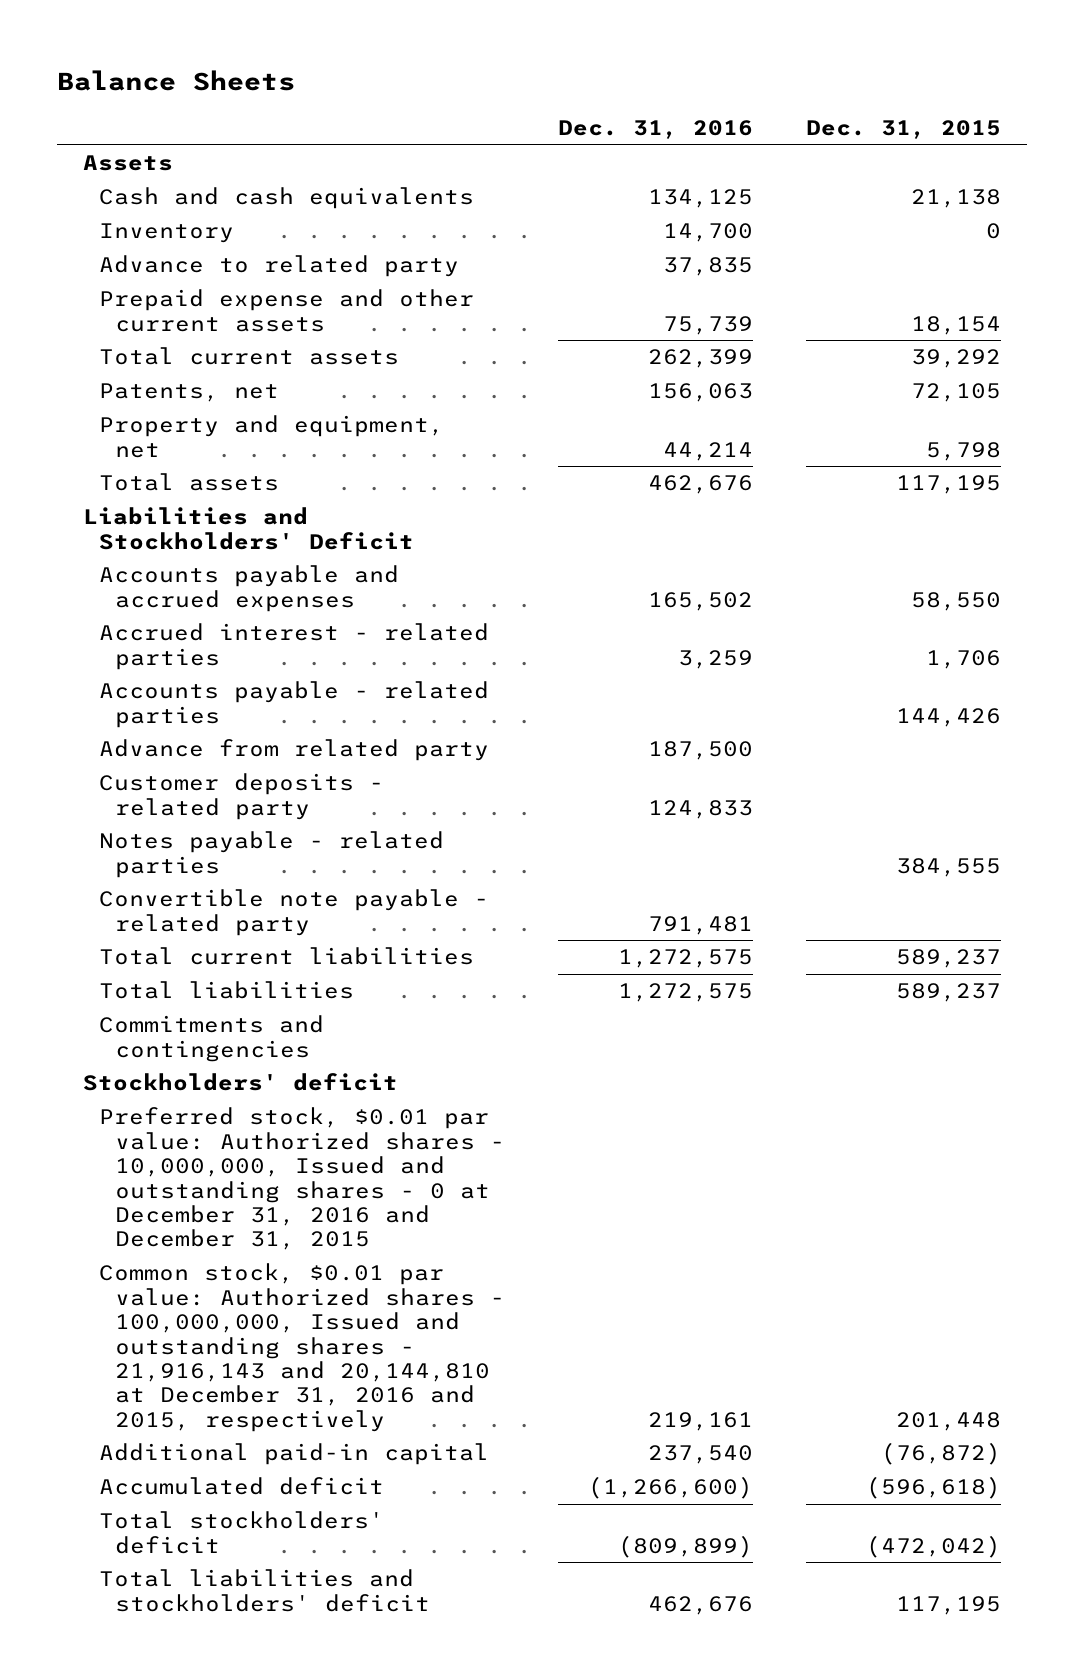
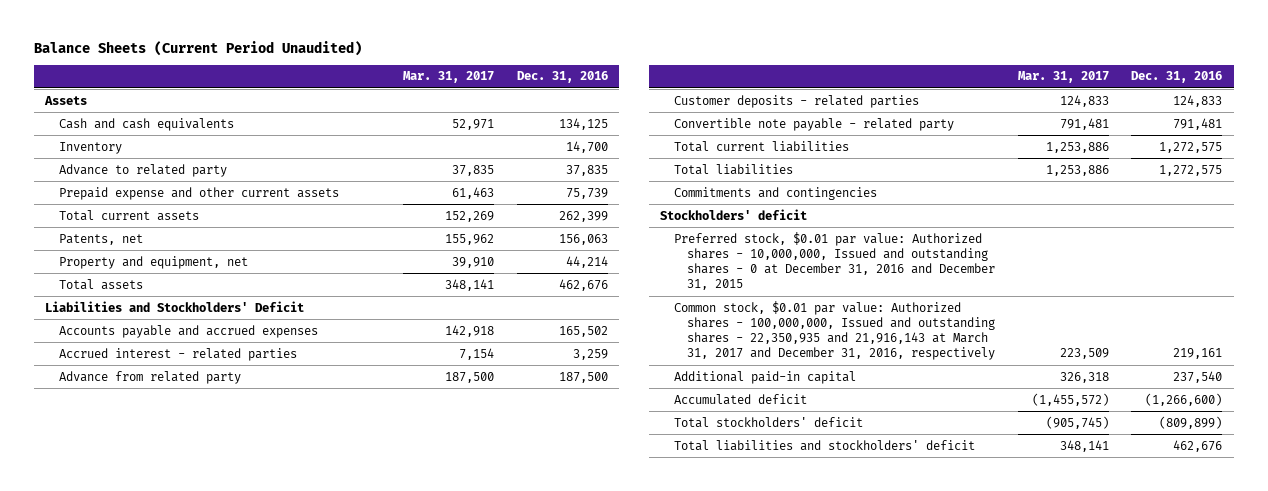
- Balance Sheets
+ Balance Sheets (Current Period Unaudited)
- | Dec. 31, 2016 | Dec. 31, 2015
+ | Mar. 31, 2017 | Dec. 31, 2016
- Accounts payable - related parties | | 144,426
- Customer deposits - related party | 124,833 |
- Notes payable - related parties | | 384,555
+ Customer deposits - related parties | 124,833 | 124,833
- Common stock, $0.01 par value: Authorized shares - 100,000,000, Issued and outstanding shares - 21,916,143 and 20,144,810 at December 31, 2016 and 2015, respectively | 219,161 | 201,448
+ Common stock, $0.01 par value: Authorized shares - 100,000,000, Issued and outstanding shares - 22,350,935 and 21,916,143 at March 31, 2017 and December 31, 2016, respectively | 223,509 | 219,161

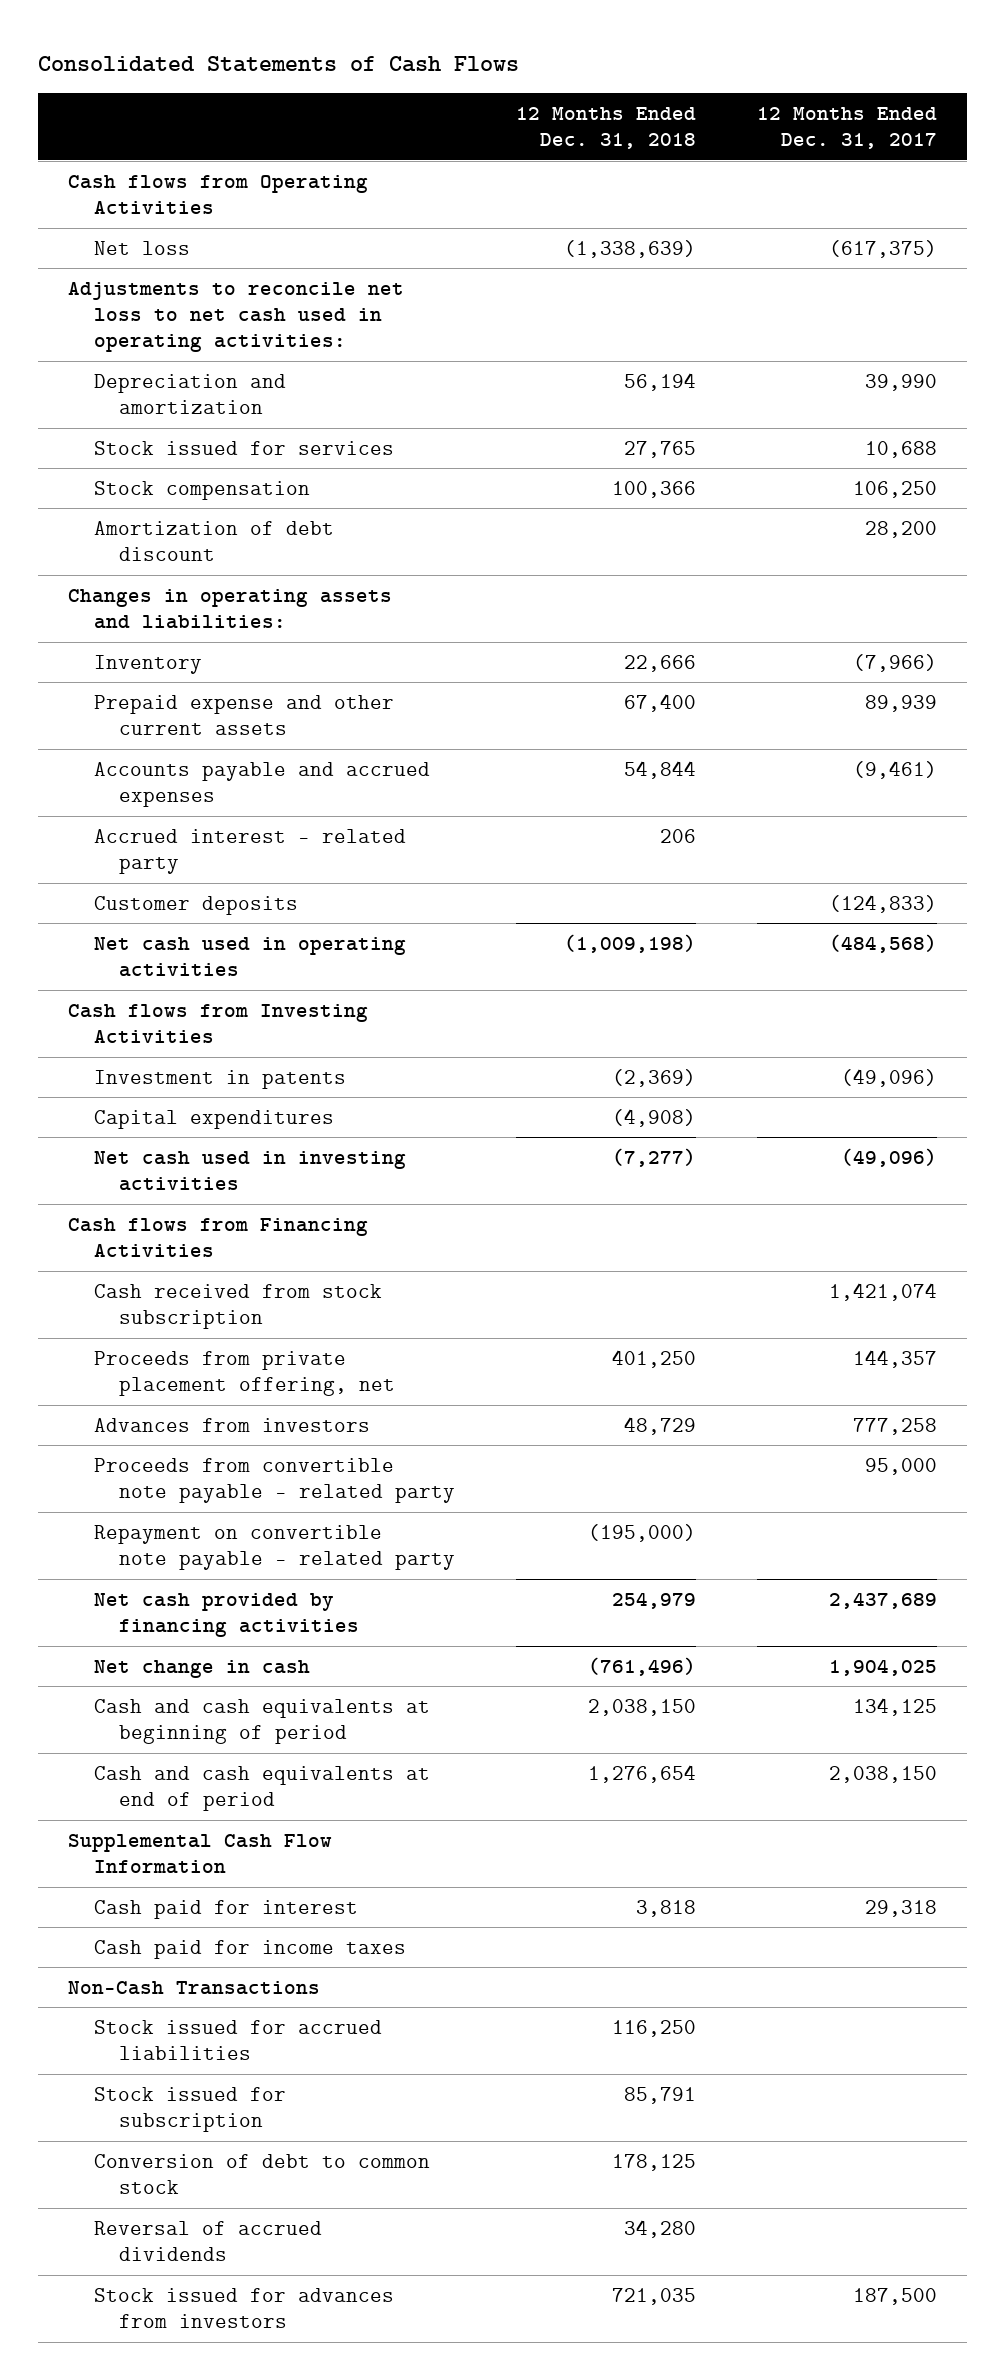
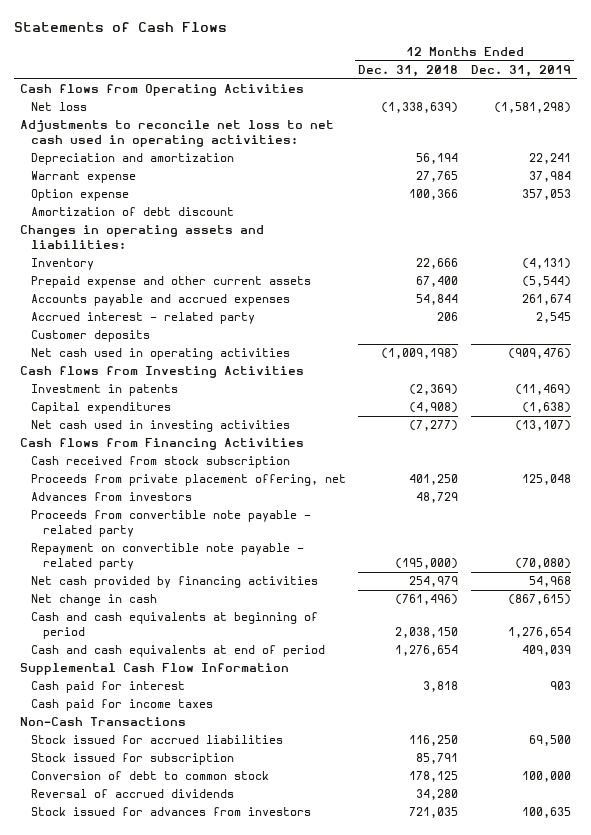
- Consolidated Statements of Cash Flows
+ Statements of Cash Flows
- | 12 Months Ended Dec. 31, 2018 | 12 Months Ended Dec. 31, 2017
+ | 12 Months Ended Dec. 31, 2018 | 12 Months Ended Dec. 31, 2019
- Stock issued for services | 27,765 | 10,688
- Stock compensation | 100,366 | 106,250
+ Warrant expense | 27,765 | 37,984
+ Option expense | 100,366 | 357,053

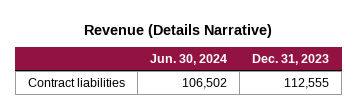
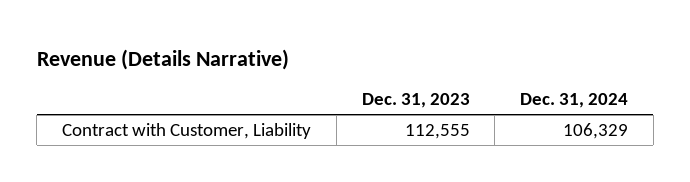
- | Jun. 30, 2024 | Dec. 31, 2023
+ | Dec. 31, 2023 | Dec. 31, 2024
- Contract liabilities | 106,502 | 112,555
+ Contract with Customer, Liability | 112,555 | 106,329

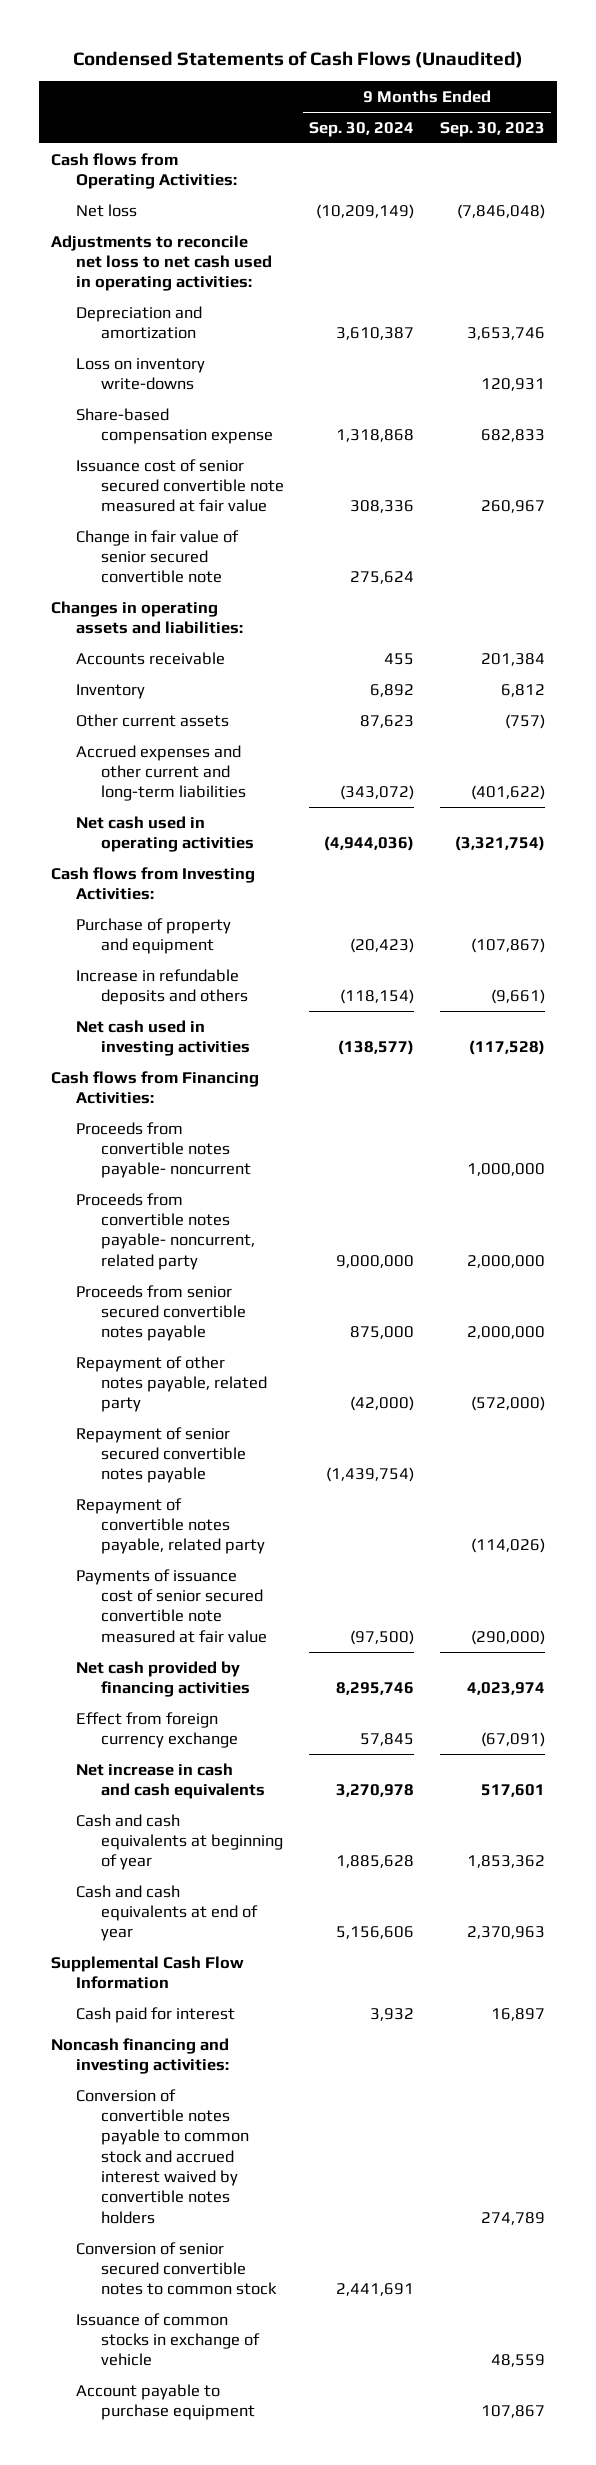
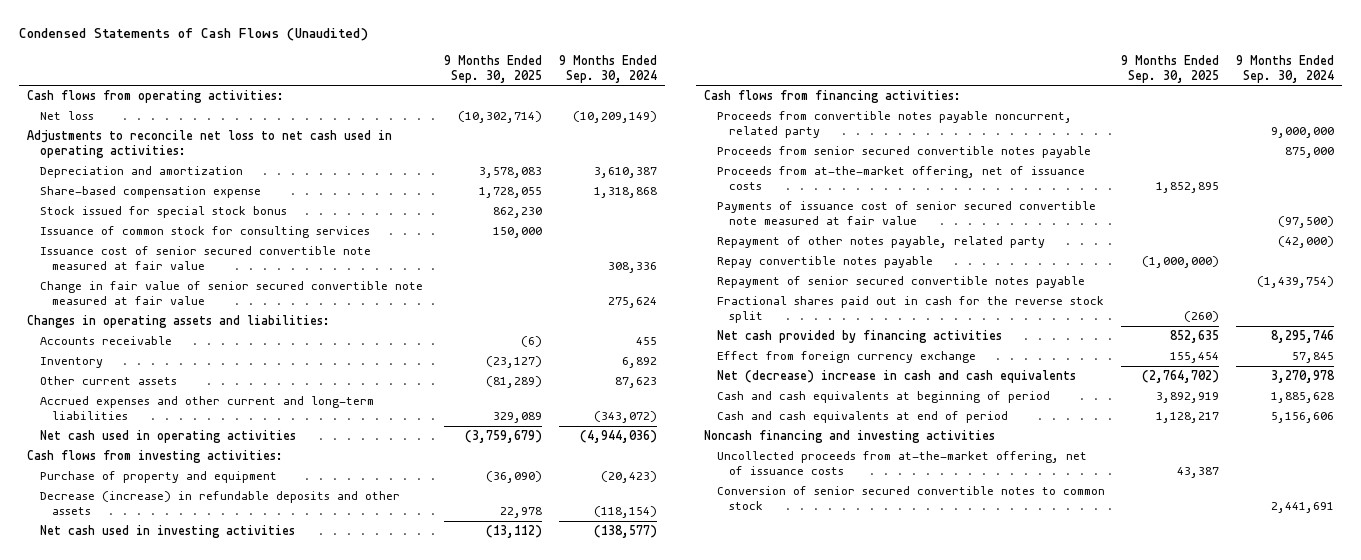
- | 9 Months Ended Sep. 30, 2024 | 9 Months Ended Sep. 30, 2023
+ | 9 Months Ended Sep. 30, 2025 | 9 Months Ended Sep. 30, 2024
- Cash flows from Operating Activities:
+ Cash flows from operating activities:
- Loss on inventory write-downs | | 120,931
+ Stock issued for special stock bonus | 862,230 |
+ Issuance of common stock for consulting services | 150,000 |
- Change in fair value of senior secured convertible note | 275,624 |
+ Change in fair value of senior secured convertible note measured at fair value | | 275,624
- Cash flows from Investing Activities:
+ Cash flows from investing activities:
- Increase in refundable deposits and others | (118,154) | (9,661)
+ Decrease (increase) in refundable deposits and other assets | 22,978 | (118,154)
- Cash flows from Financing Activities:
- Proceeds from convertible notes payable- noncurrent | | 1,000,000
- Proceeds from convertible notes payable- noncurrent, related party | 9,000,000 | 2,000,000
+ Cash flows from financing activities:
+ Proceeds from convertible notes payable noncurrent, related party | | 9,000,000
+ Proceeds from at-the-market offering, net of issuance costs | 1,852,895 |
moved up: Payments of issuance cost of senior secured convertible note measured at fair value | | (97,500)
+ Repay convertible notes payable | (1,000,000) |
- Repayment of convertible notes payable, related party | | (114,026)
+ Fractional shares paid out in cash for the reverse stock split | (260) |
- Net increase in cash and cash equivalents | 3,270,978 | 517,601
- Cash and cash equivalents at beginning of year | 1,885,628 | 1,853,362
- Cash and cash equivalents at end of year | 5,156,606 | 2,370,963
- Supplemental Cash Flow Information
- Cash paid for interest | 3,932 | 16,897
- Noncash financing and investing activities:
- Conversion of convertible notes payable to common stock and accrued interest waived by convertible notes holders | | 274,789
+ Net (decrease) increase in cash and cash equivalents | (2,764,702) | 3,270,978
+ Cash and cash equivalents at beginning of period | 3,892,919 | 1,885,628
+ Cash and cash equivalents at end of period | 1,128,217 | 5,156,606
+ Noncash financing and investing activities
+ Uncollected proceeds from at-the-market offering, net of issuance costs | 43,387 |
- Issuance of common stocks in exchange of vehicle | | 48,559
- Account payable to purchase equipment | | 107,867

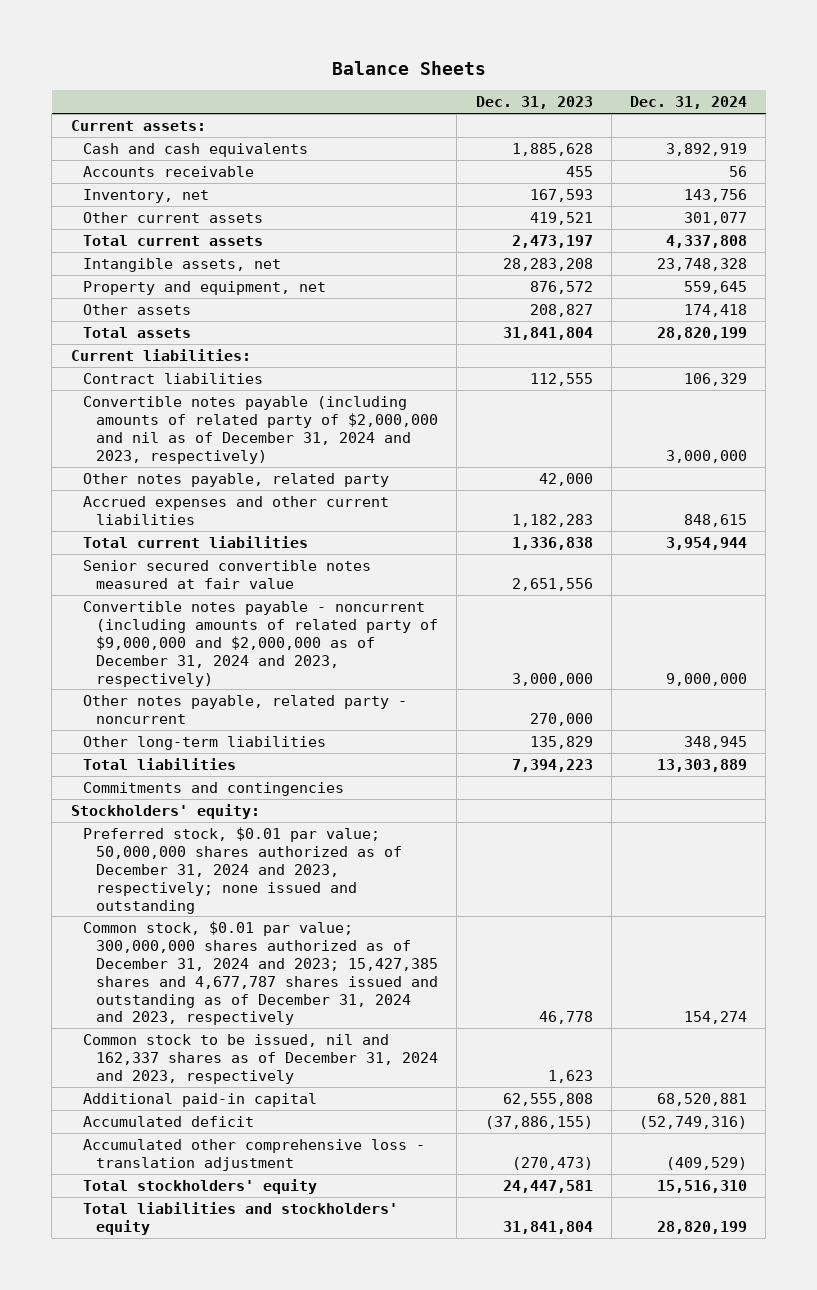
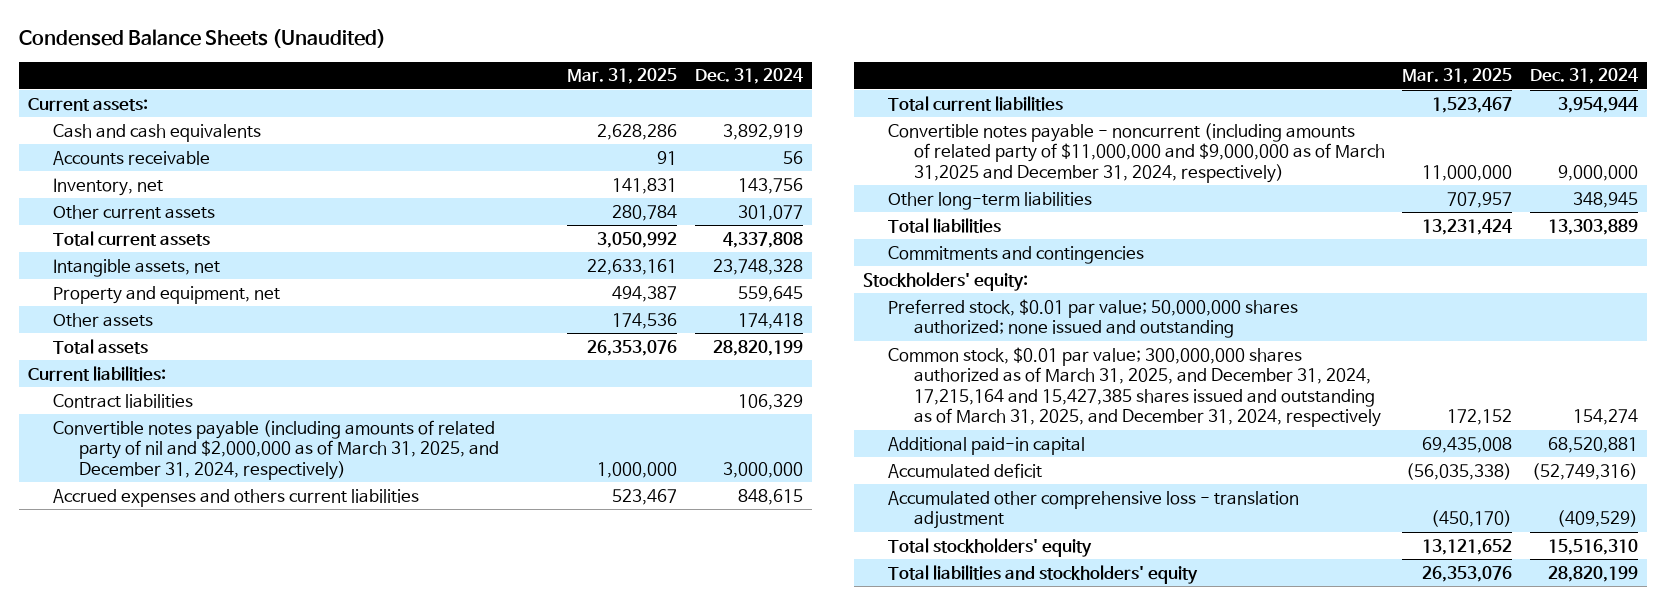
- Balance Sheets
+ Condensed Balance Sheets (Unaudited)
- | Dec. 31, 2023 | Dec. 31, 2024
+ | Mar. 31, 2025 | Dec. 31, 2024
- Convertible notes payable (including amounts of related party of $2,000,000 and nil as of December 31, 2024 and 2023, respectively) | | 3,000,000
- Other notes payable, related party | 42,000 |
- Accrued expenses and other current liabilities | 1,182,283 | 848,615
+ Convertible notes payable (including amounts of related party of nil and $2,000,000 as of March 31, 2025, and December 31, 2024, respectively) | 1,000,000 | 3,000,000
+ Accrued expenses and others current liabilities | 523,467 | 848,615
- Senior secured convertible notes measured at fair value | 2,651,556 |
- Convertible notes payable - noncurrent (including amounts of related party of $9,000,000 and $2,000,000 as of December 31, 2024 and 2023, respectively) | 3,000,000 | 9,000,000
- Other notes payable, related party - noncurrent | 270,000 |
+ Convertible notes payable - noncurrent (including amounts of related party of $11,000,000 and $9,000,000 as of March 31,2025 and December 31, 2024, respectively) | 11,000,000 | 9,000,000
- Preferred stock, $0.01 par value; 50,000,000 shares authorized as of December 31, 2024 and 2023, respectively; none issued and outstanding
- Common stock, $0.01 par value; 300,000,000 shares authorized as of December 31, 2024 and 2023; 15,427,385 shares and 4,677,787 shares issued and outstanding as of December 31, 2024 and 2023, respectively | 46,778 | 154,274
- Common stock to be issued, nil and 162,337 shares as of December 31, 2024 and 2023, respectively | 1,623 |
+ Preferred stock, $0.01 par value; 50,000,000 shares authorized; none issued and outstanding
+ Common stock, $0.01 par value; 300,000,000 shares authorized as of March 31, 2025, and December 31, 2024, 17,215,164 and 15,427,385 shares issued and outstanding as of March 31, 2025, and December 31, 2024, respectively | 172,152 | 154,274

